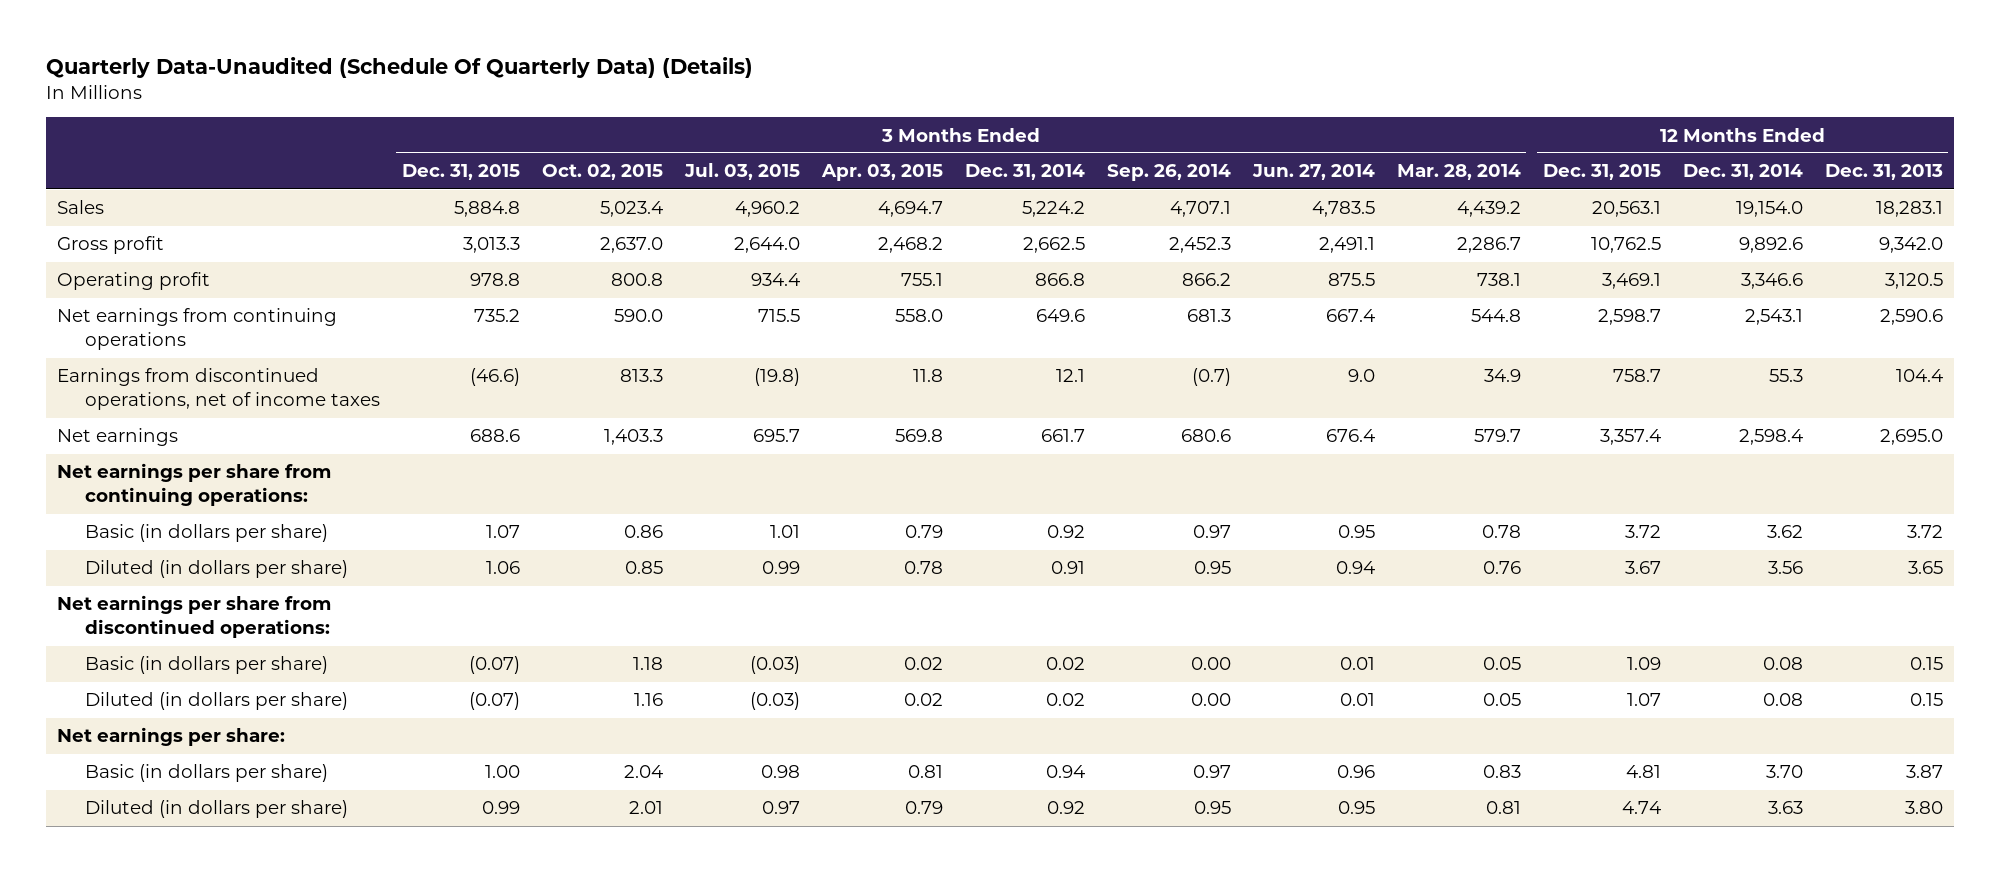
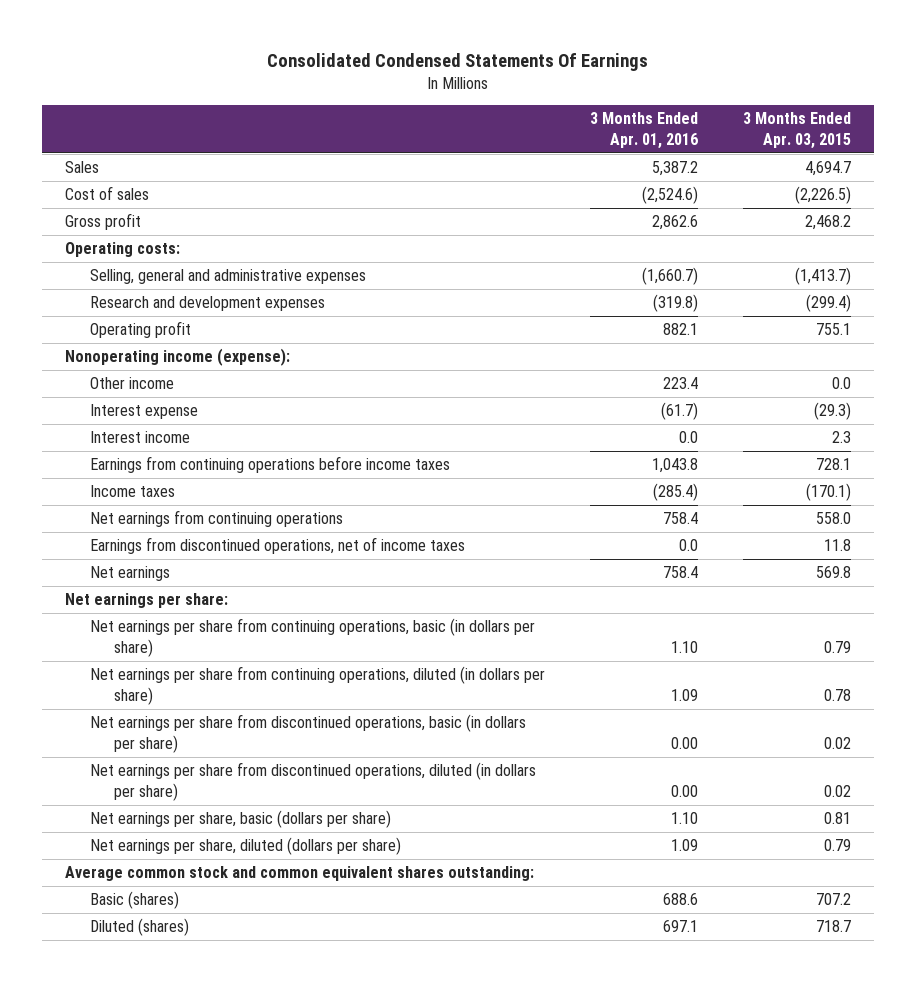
- Quarterly Data-Unaudited (Schedule Of Quarterly Data) (Details)
+ Consolidated Condensed Statements Of Earnings
- | 3 Months Ended Dec. 31, 2015 | 3 Months Ended Oct. 02, 2015 | 3 Months Ended Jul. 03, 2015 | 3 Months Ended Apr. 03, 2015 | 3 Months Ended Dec. 31, 2014 | 3 Months Ended Sep. 26, 2014 | 3 Months Ended Jun. 27, 2014 | 3 Months Ended Mar. 28, 2014 | 12 Months Ended Dec. 31, 2015 | 12 Months Ended Dec. 31, 2014 | 12 Months Ended Dec. 31, 2013
+ | 3 Months Ended Apr. 01, 2016 | 3 Months Ended Apr. 03, 2015
+ Cost of sales | (2,524.6) | (2,226.5)
+ Operating costs:
+ Selling, general and administrative expenses | (1,660.7) | (1,413.7)
+ Research and development expenses | (319.8) | (299.4)
+ Nonoperating income (expense):
+ Other income | 223.4 | 0.0
+ Interest expense | (61.7) | (29.3)
+ Interest income | 0.0 | 2.3
+ Earnings from continuing operations before income taxes | 1,043.8 | 728.1
+ Income taxes | (285.4) | (170.1)
- Net earnings per share from continuing operations:
- Basic (in dollars per share) | 1.07 | 0.86 | 1.01 | 0.79 | 0.92 | 0.97 | 0.95 | 0.78 | 3.72 | 3.62 | 3.72
- Diluted (in dollars per share) | 1.06 | 0.85 | 0.99 | 0.78 | 0.91 | 0.95 | 0.94 | 0.76 | 3.67 | 3.56 | 3.65
- Net earnings per share from discontinued operations:
- Basic (in dollars per share) | (0.07) | 1.18 | (0.03) | 0.02 | 0.02 | 0.00 | 0.01 | 0.05 | 1.09 | 0.08 | 0.15
- Diluted (in dollars per share) | (0.07) | 1.16 | (0.03) | 0.02 | 0.02 | 0.00 | 0.01 | 0.05 | 1.07 | 0.08 | 0.15
- Basic (in dollars per share) | 1.00 | 2.04 | 0.98 | 0.81 | 0.94 | 0.97 | 0.96 | 0.83 | 4.81 | 3.70 | 3.87
- Diluted (in dollars per share) | 0.99 | 2.01 | 0.97 | 0.79 | 0.92 | 0.95 | 0.95 | 0.81 | 4.74 | 3.63 | 3.80
+ Net earnings per share from continuing operations, basic (in dollars per share) | 1.10 | 0.79
+ Net earnings per share from continuing operations, diluted (in dollars per share) | 1.09 | 0.78
+ Net earnings per share from discontinued operations, basic (in dollars per share) | 0.00 | 0.02
+ Net earnings per share from discontinued operations, diluted (in dollars per share) | 0.00 | 0.02
+ Net earnings per share, basic (dollars per share) | 1.10 | 0.81
+ Net earnings per share, diluted (dollars per share) | 1.09 | 0.79
+ Average common stock and common equivalent shares outstanding:
+ Basic (shares) | 688.6 | 707.2
+ Diluted (shares) | 697.1 | 718.7

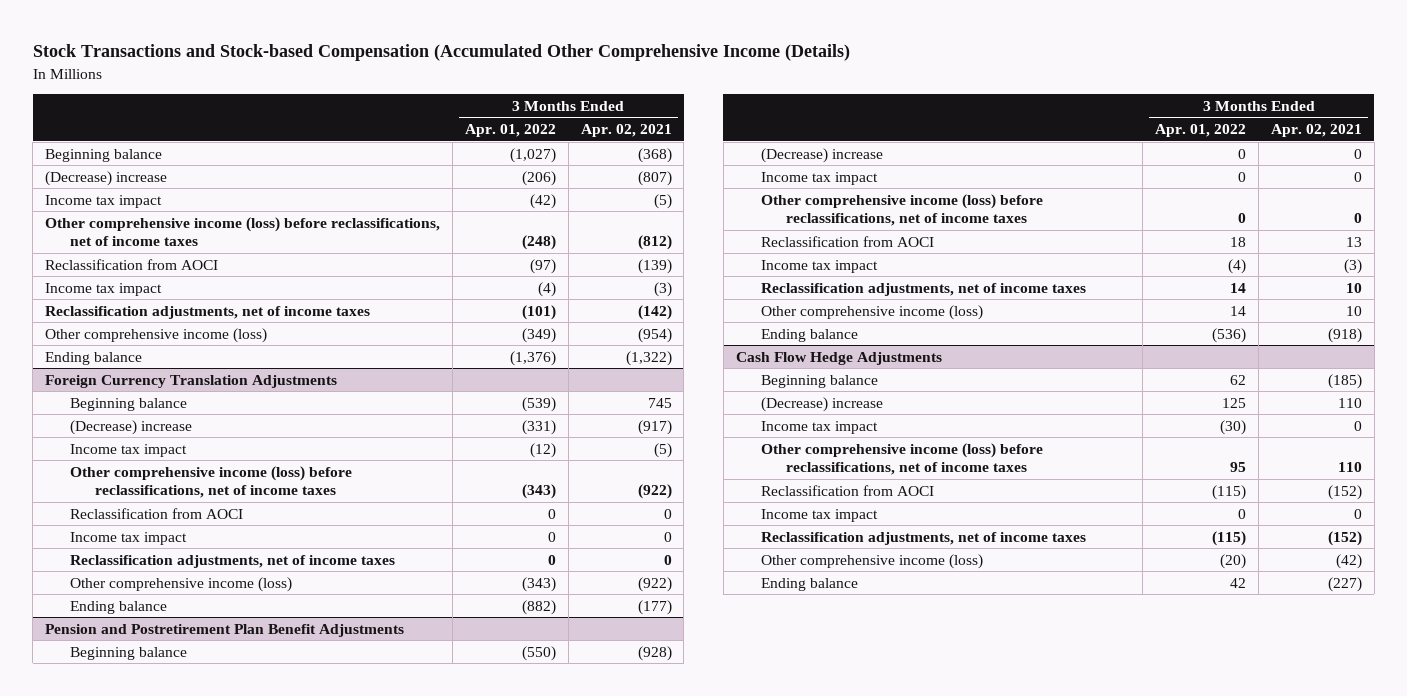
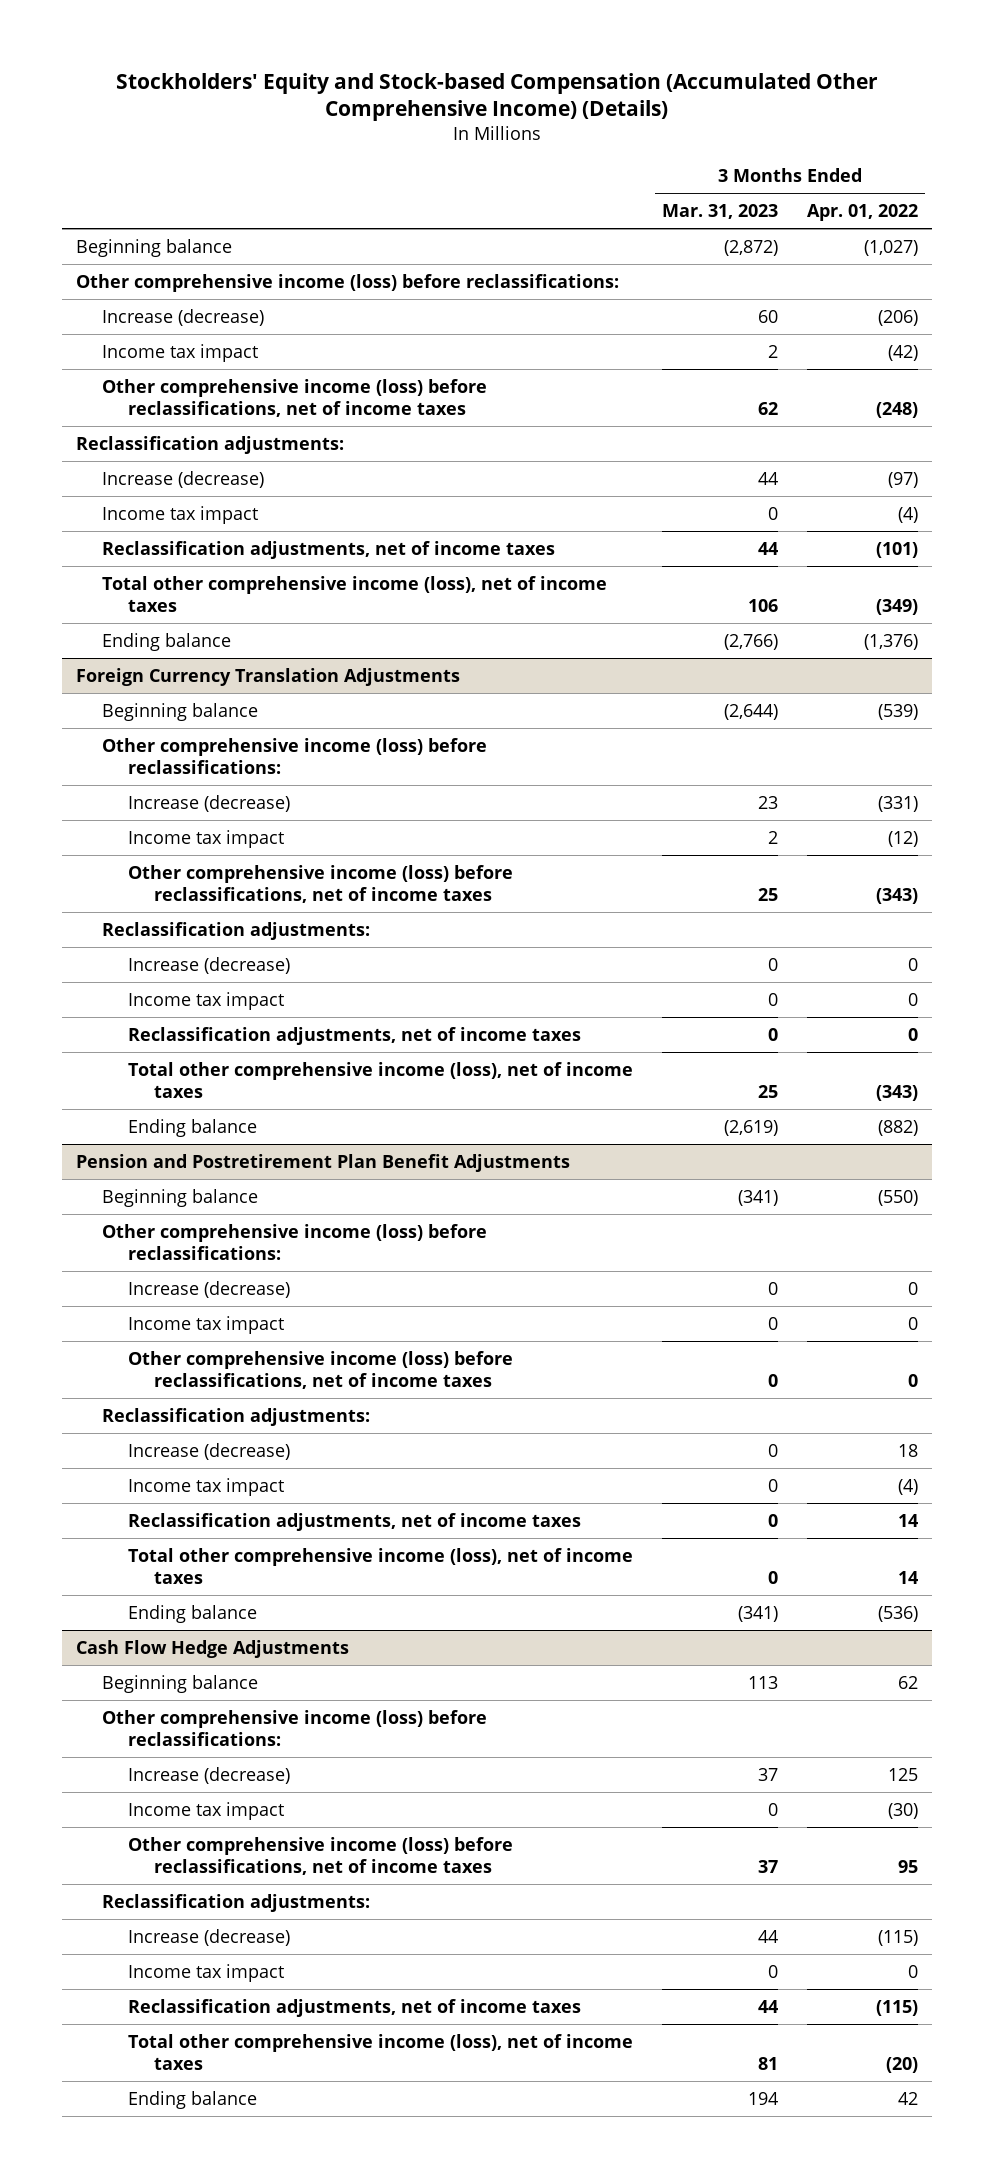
- Stock Transactions and Stock-based Compensation (Accumulated Other Comprehensive Income (Details)
+ Stockholders' Equity and Stock-based Compensation (Accumulated Other Comprehensive Income) (Details)
- | 3 Months Ended Apr. 01, 2022 | 3 Months Ended Apr. 02, 2021
+ | 3 Months Ended Mar. 31, 2023 | 3 Months Ended Apr. 01, 2022
- (Decrease) increase | (206) | (807)
+ Other comprehensive income (loss) before reclassifications:
+ Increase (decrease) | 60 | (206)
- Reclassification from AOCI | (97) | (139)
+ Reclassification adjustments:
+ Increase (decrease) | 44 | (97)
- Other comprehensive income (loss) | (349) | (954)
+ Total other comprehensive income (loss), net of income taxes | 106 | (349)
@ Foreign Currency Translation Adjustments
- (Decrease) increase | (331) | (917)
+ Other comprehensive income (loss) before reclassifications:
+ Increase (decrease) | 23 | (331)
- Reclassification from AOCI | 0 | 0
+ Reclassification adjustments:
+ Increase (decrease) | 0 | 0
- Other comprehensive income (loss) | (343) | (922)
+ Total other comprehensive income (loss), net of income taxes | 25 | (343)
@ Pension and Postretirement Plan Benefit Adjustments
- (Decrease) increase | 0 | 0
+ Other comprehensive income (loss) before reclassifications:
+ Increase (decrease) | 0 | 0
- Reclassification from AOCI | 18 | 13
+ Reclassification adjustments:
+ Increase (decrease) | 0 | 18
- Other comprehensive income (loss) | 14 | 10
+ Total other comprehensive income (loss), net of income taxes | 0 | 14
@ Cash Flow Hedge Adjustments
- (Decrease) increase | 125 | 110
+ Other comprehensive income (loss) before reclassifications:
+ Increase (decrease) | 37 | 125
- Reclassification from AOCI | (115) | (152)
+ Reclassification adjustments:
+ Increase (decrease) | 44 | (115)
- Other comprehensive income (loss) | (20) | (42)
+ Total other comprehensive income (loss), net of income taxes | 81 | (20)

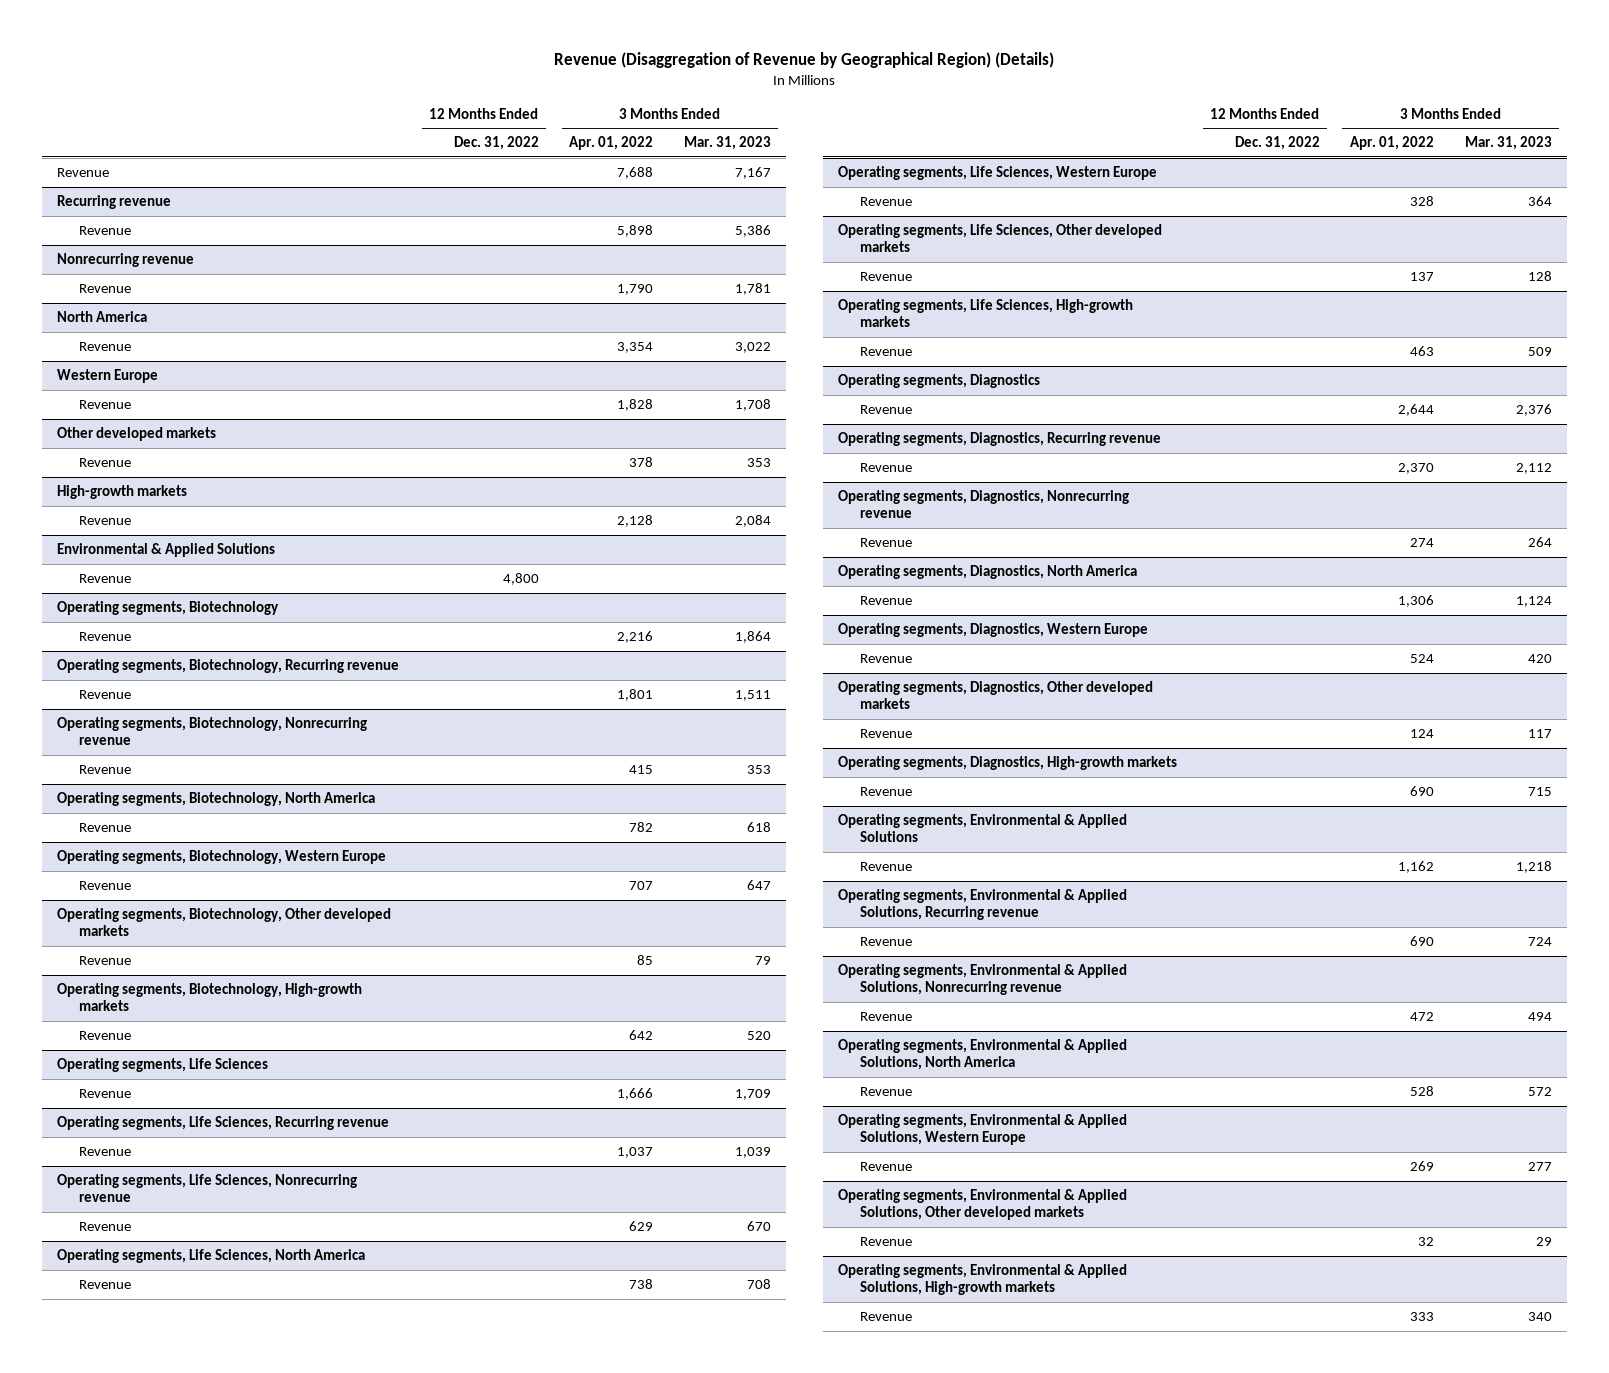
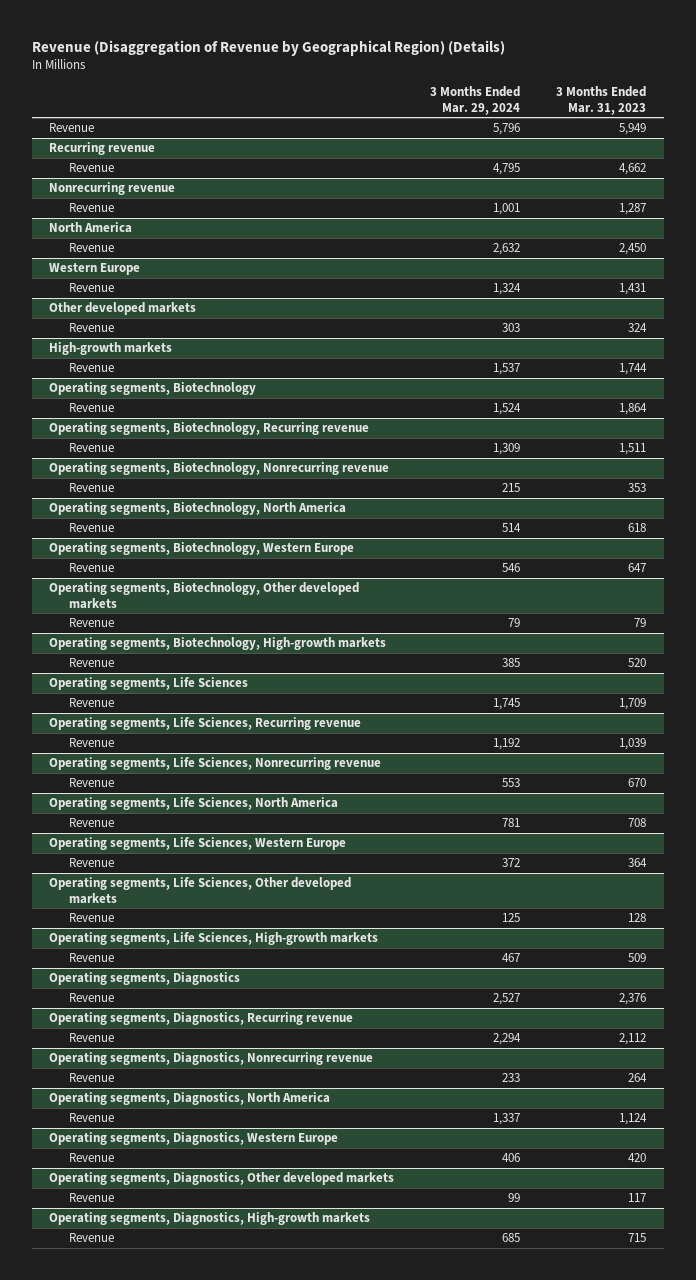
- | 12 Months Ended Dec. 31, 2022 | 3 Months Ended Apr. 01, 2022 | 3 Months Ended Mar. 31, 2023
+ | 3 Months Ended Mar. 29, 2024 | 3 Months Ended Mar. 31, 2023
- Revenue | | 7,688 | 7,167
+ Revenue | 5,796 | 5,949
@ Recurring revenue
- Revenue | | 5,898 | 5,386
+ Revenue | 4,795 | 4,662
@ Nonrecurring revenue
- Revenue | | 1,790 | 1,781
+ Revenue | 1,001 | 1,287
@ North America
- Revenue | | 3,354 | 3,022
+ Revenue | 2,632 | 2,450
@ Western Europe
- Revenue | | 1,828 | 1,708
+ Revenue | 1,324 | 1,431
@ Other developed markets
- Revenue | | 378 | 353
+ Revenue | 303 | 324
@ High-growth markets
- Revenue | | 2,128 | 2,084
- Environmental & Applied Solutions
- Revenue | 4,800 | |
@ High-growth markets
+ Revenue | 1,537 | 1,744
- Operating segments, Environmental & Applied Solutions
- Revenue | | 1,162 | 1,218
- Operating segments, Environmental & Applied Solutions, Recurring revenue
- Revenue | | 690 | 724
- Operating segments, Environmental & Applied Solutions, Nonrecurring revenue
- Revenue | | 472 | 494
- Operating segments, Environmental & Applied Solutions, North America
- Revenue | | 528 | 572
- Operating segments, Environmental & Applied Solutions, Western Europe
- Revenue | | 269 | 277
- Operating segments, Environmental & Applied Solutions, Other developed markets
- Revenue | | 32 | 29
- Operating segments, Environmental & Applied Solutions, High-growth markets
- Revenue | | 333 | 340

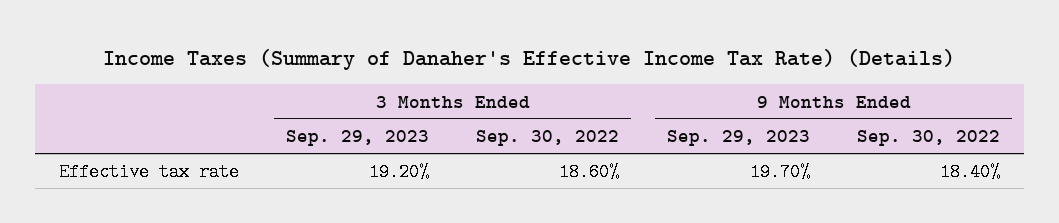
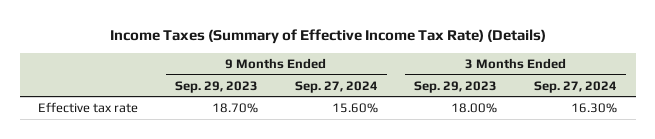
- Income Taxes (Summary of Danaher's Effective Income Tax Rate) (Details)
+ Income Taxes (Summary of Effective Income Tax Rate) (Details)
- | 3 Months Ended Sep. 29, 2023 | 3 Months Ended Sep. 30, 2022 | 9 Months Ended Sep. 29, 2023 | 9 Months Ended Sep. 30, 2022
+ | 9 Months Ended Sep. 29, 2023 | 9 Months Ended Sep. 27, 2024 | 3 Months Ended Sep. 29, 2023 | 3 Months Ended Sep. 27, 2024
- Effective tax rate | 19.20% | 18.60% | 19.70% | 18.40%
+ Effective tax rate | 18.70% | 15.60% | 18.00% | 16.30%

